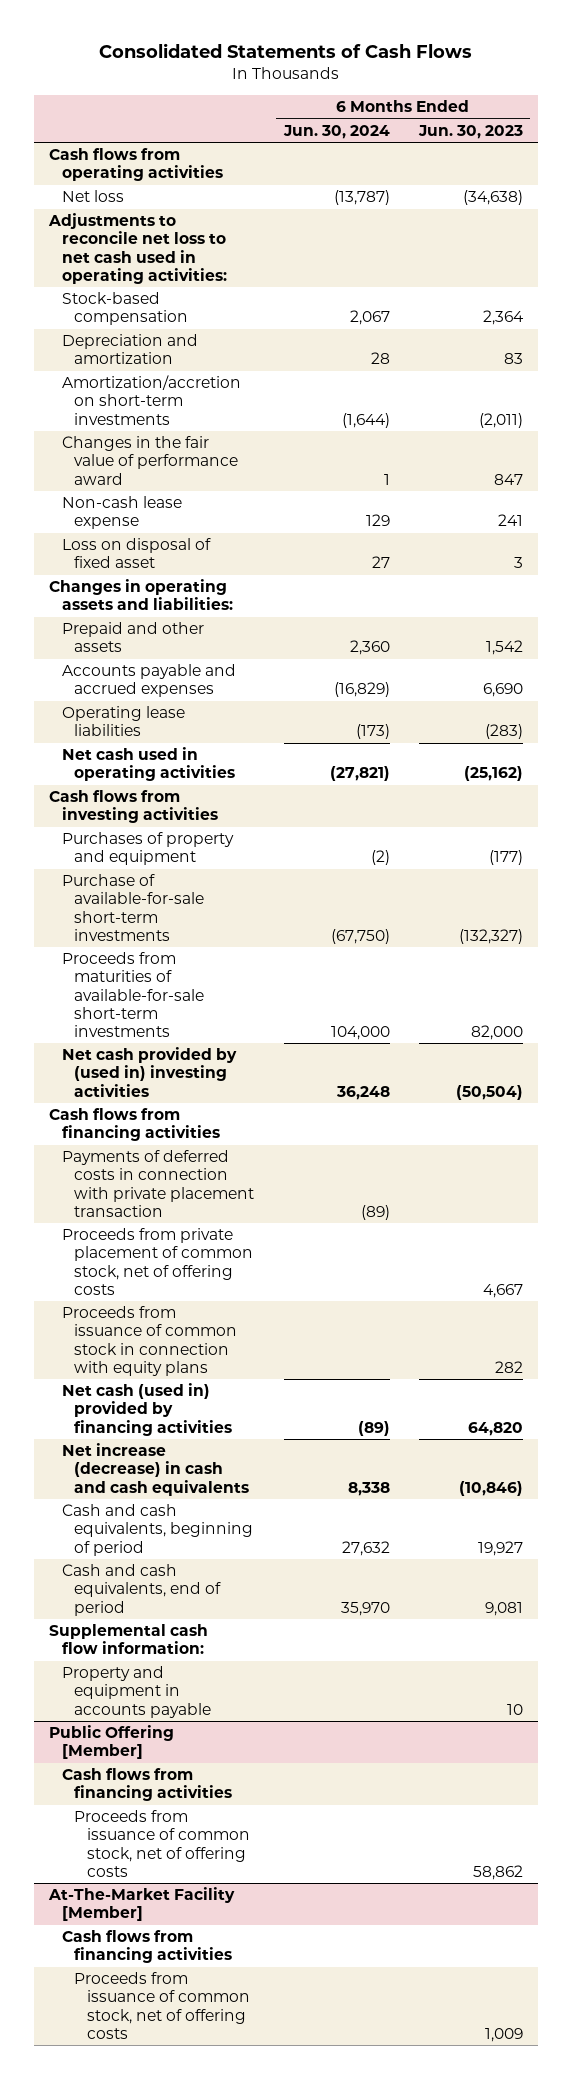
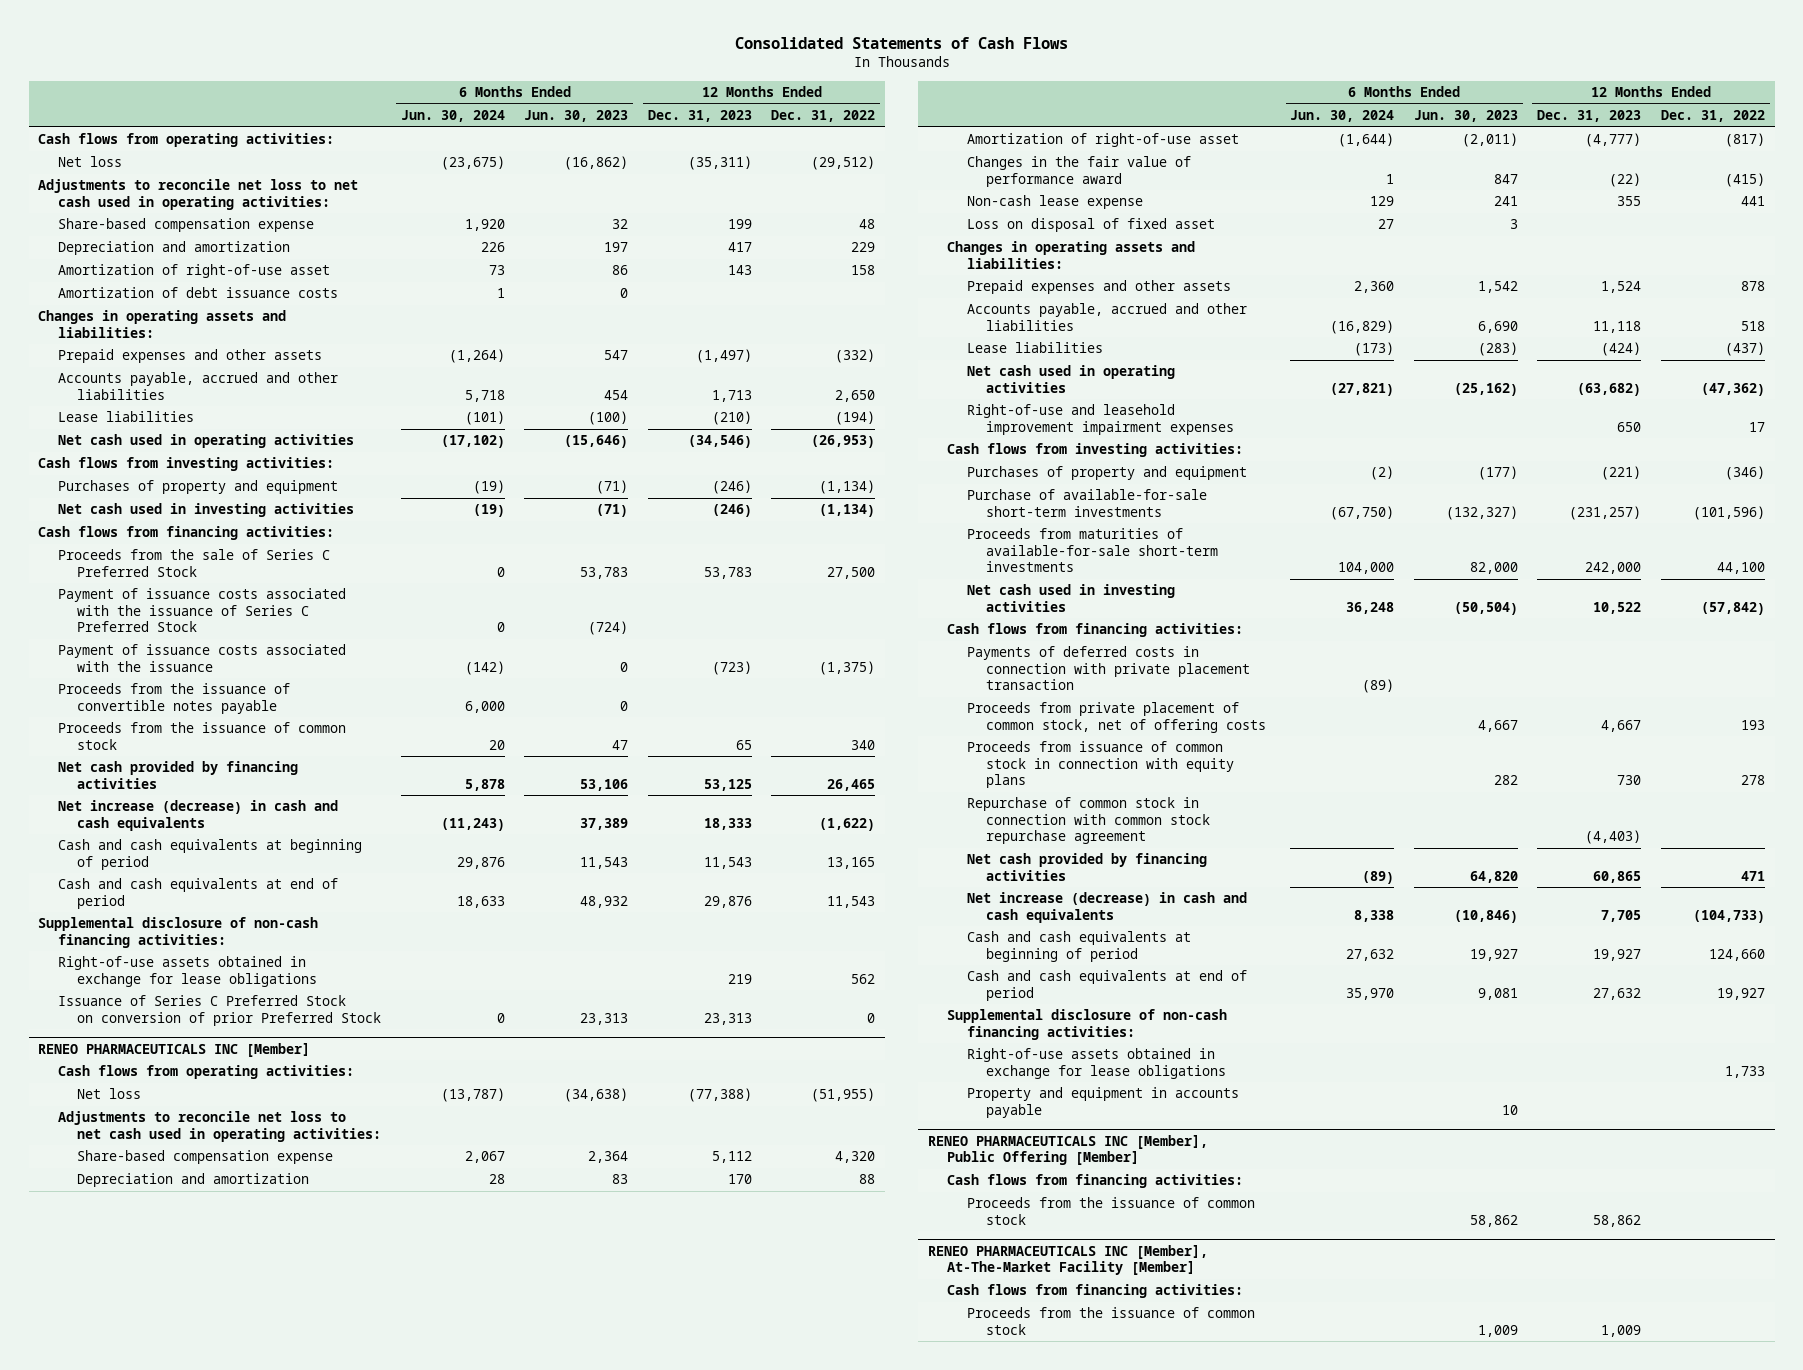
- | 6 Months Ended Jun. 30, 2024 | 6 Months Ended Jun. 30, 2023
+ | 6 Months Ended Jun. 30, 2024 | 6 Months Ended Jun. 30, 2023 | 12 Months Ended Dec. 31, 2023 | 12 Months Ended Dec. 31, 2022
- Cash flows from operating activities
+ Cash flows from operating activities:
+ Net loss | (23,675) | (16,862) | (35,311) | (29,512)
+ Adjustments to reconcile net loss to net cash used in operating activities:
+ Share-based compensation expense | 1,920 | 32 | 199 | 48
+ Depreciation and amortization | 226 | 197 | 417 | 229
+ Amortization of right-of-use asset | 73 | 86 | 143 | 158
+ Amortization of debt issuance costs | 1 | 0 | |
+ Changes in operating assets and liabilities:
+ Prepaid expenses and other assets | (1,264) | 547 | (1,497) | (332)
+ Accounts payable, accrued and other liabilities | 5,718 | 454 | 1,713 | 2,650
+ Lease liabilities | (101) | (100) | (210) | (194)
+ Net cash used in operating activities | (17,102) | (15,646) | (34,546) | (26,953)
+ Cash flows from investing activities:
+ Purchases of property and equipment | (19) | (71) | (246) | (1,134)
+ Net cash used in investing activities | (19) | (71) | (246) | (1,134)
+ Cash flows from financing activities:
+ Proceeds from the sale of Series C Preferred Stock | 0 | 53,783 | 53,783 | 27,500
+ Payment of issuance costs associated with the issuance of Series C Preferred Stock | 0 | (724) | |
+ Payment of issuance costs associated with the issuance | (142) | 0 | (723) | (1,375)
+ Proceeds from the issuance of convertible notes payable | 6,000 | 0 | |
+ Proceeds from the issuance of common stock | 20 | 47 | 65 | 340
+ Net cash provided by financing activities | 5,878 | 53,106 | 53,125 | 26,465
+ Net increase (decrease) in cash and cash equivalents | (11,243) | 37,389 | 18,333 | (1,622)
+ Cash and cash equivalents at beginning of period | 29,876 | 11,543 | 11,543 | 13,165
+ Cash and cash equivalents at end of period | 18,633 | 48,932 | 29,876 | 11,543
+ Supplemental disclosure of non-cash financing activities:
+ Right-of-use assets obtained in exchange for lease obligations | | | 219 | 562
+ Issuance of Series C Preferred Stock on conversion of prior Preferred Stock | 0 | 23,313 | 23,313 | 0
+ RENEO PHARMACEUTICALS INC [Member]
+ Cash flows from operating activities:
- Stock-based compensation | 2,067 | 2,364
+ Share-based compensation expense | 2,067 | 2,364 | 5,112 | 4,320
- Amortization/accretion on short-term investments | (1,644) | (2,011)
+ Amortization of right-of-use asset | (1,644) | (2,011) | (4,777) | (817)
- Prepaid and other assets | 2,360 | 1,542
- Accounts payable and accrued expenses | (16,829) | 6,690
- Operating lease liabilities | (173) | (283)
+ Prepaid expenses and other assets | 2,360 | 1,542 | 1,524 | 878
+ Accounts payable, accrued and other liabilities | (16,829) | 6,690 | 11,118 | 518
+ Lease liabilities | (173) | (283) | (424) | (437)
- Cash flows from investing activities
+ Right-of-use and leasehold improvement impairment expenses | | | 650 | 17
+ Cash flows from investing activities:
- Net cash provided by (used in) investing activities | 36,248 | (50,504)
- Cash flows from financing activities
+ Net cash used in investing activities | 36,248 | (50,504) | 10,522 | (57,842)
+ Cash flows from financing activities:
- Net cash (used in) provided by financing activities | (89) | 64,820
+ Repurchase of common stock in connection with common stock repurchase agreement | | | (4,403) |
+ Net cash provided by financing activities | (89) | 64,820 | 60,865 | 471
- Cash and cash equivalents, beginning of period | 27,632 | 19,927
- Cash and cash equivalents, end of period | 35,970 | 9,081
- Supplemental cash flow information:
+ Cash and cash equivalents at beginning of period | 27,632 | 19,927 | 19,927 | 124,660
+ Cash and cash equivalents at end of period | 35,970 | 9,081 | 27,632 | 19,927
+ Supplemental disclosure of non-cash financing activities:
+ Right-of-use assets obtained in exchange for lease obligations | | | | 1,733
- Public Offering [Member]
- Cash flows from financing activities
- Proceeds from issuance of common stock, net of offering costs | | 58,862
- At-The-Market Facility [Member]
- Cash flows from financing activities
- Proceeds from issuance of common stock, net of offering costs | | 1,009
+ RENEO PHARMACEUTICALS INC [Member], Public Offering [Member]
+ Cash flows from financing activities:
+ Proceeds from the issuance of common stock | | 58,862 | 58,862 |
+ RENEO PHARMACEUTICALS INC [Member], At-The-Market Facility [Member]
+ Cash flows from financing activities:
+ Proceeds from the issuance of common stock | | 1,009 | 1,009 |

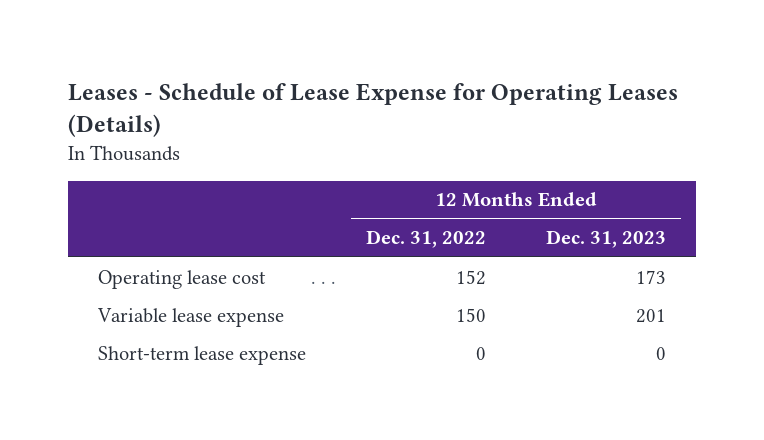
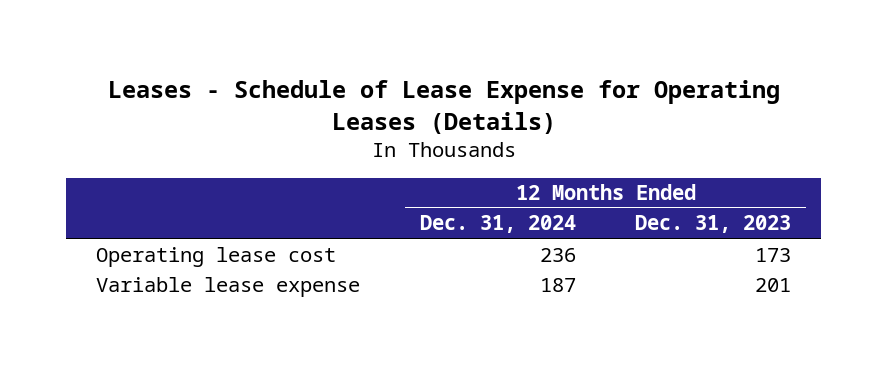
- | 12 Months Ended Dec. 31, 2022 | 12 Months Ended Dec. 31, 2023
+ | 12 Months Ended Dec. 31, 2024 | 12 Months Ended Dec. 31, 2023
- Short-term lease expense | 0 | 0

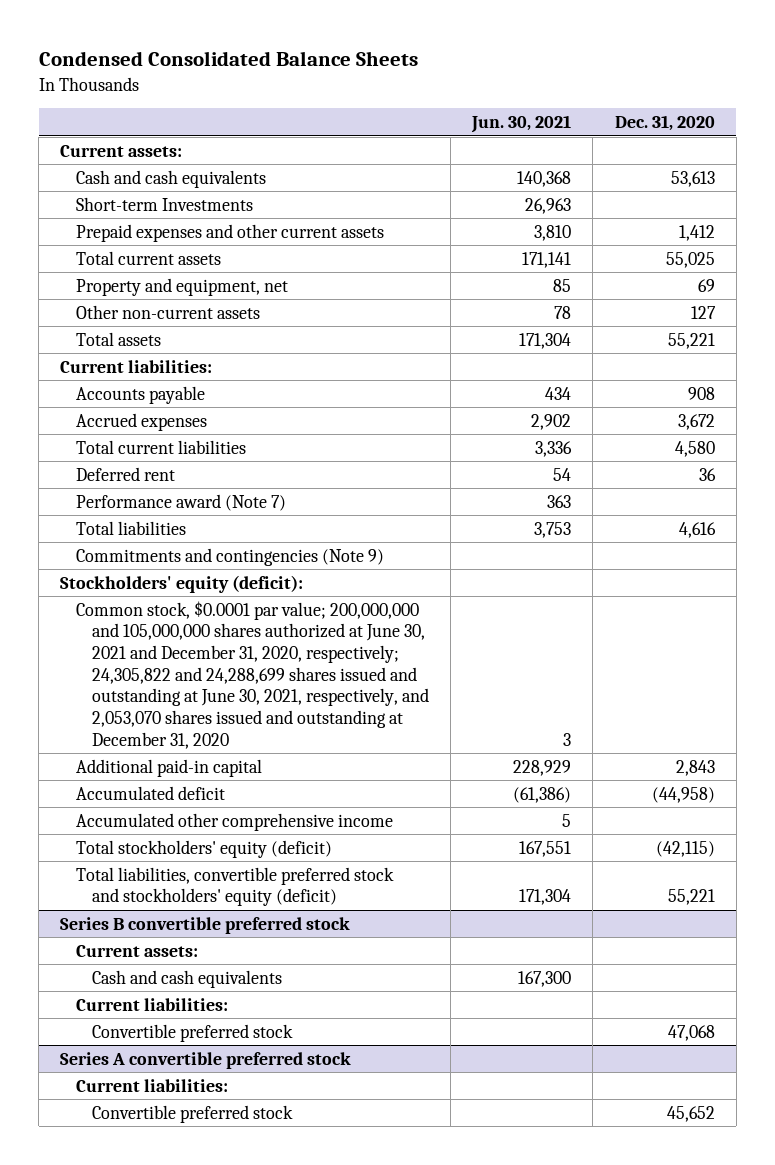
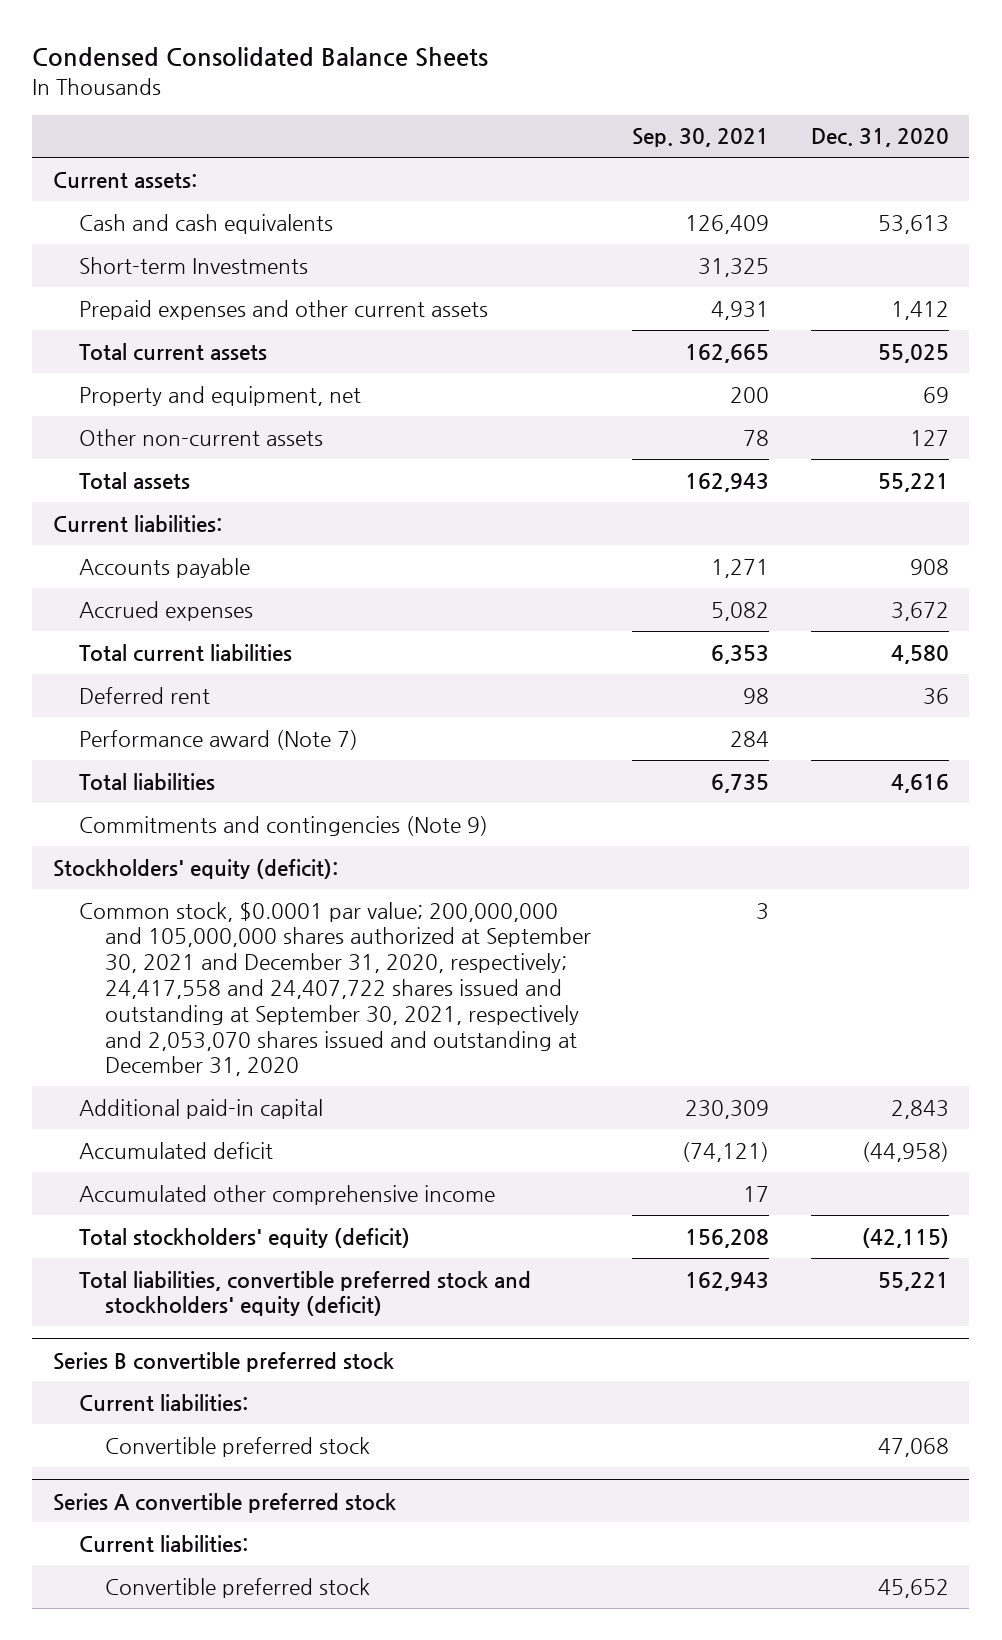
- | Jun. 30, 2021 | Dec. 31, 2020
+ | Sep. 30, 2021 | Dec. 31, 2020
- Common stock, $0.0001 par value; 200,000,000 and 105,000,000 shares authorized at June 30, 2021 and December 31, 2020, respectively; 24,305,822 and 24,288,699 shares issued and outstanding at June 30, 2021, respectively, and 2,053,070 shares issued and outstanding at December 31, 2020 | 3 |
+ Common stock, $0.0001 par value; 200,000,000 and 105,000,000 shares authorized at September 30, 2021 and December 31, 2020, respectively; 24,417,558 and 24,407,722 shares issued and outstanding at September 30, 2021, respectively and 2,053,070 shares issued and outstanding at December 31, 2020 | 3 |
@ Series B convertible preferred stock
- Current assets:
- Cash and cash equivalents | 167,300 |

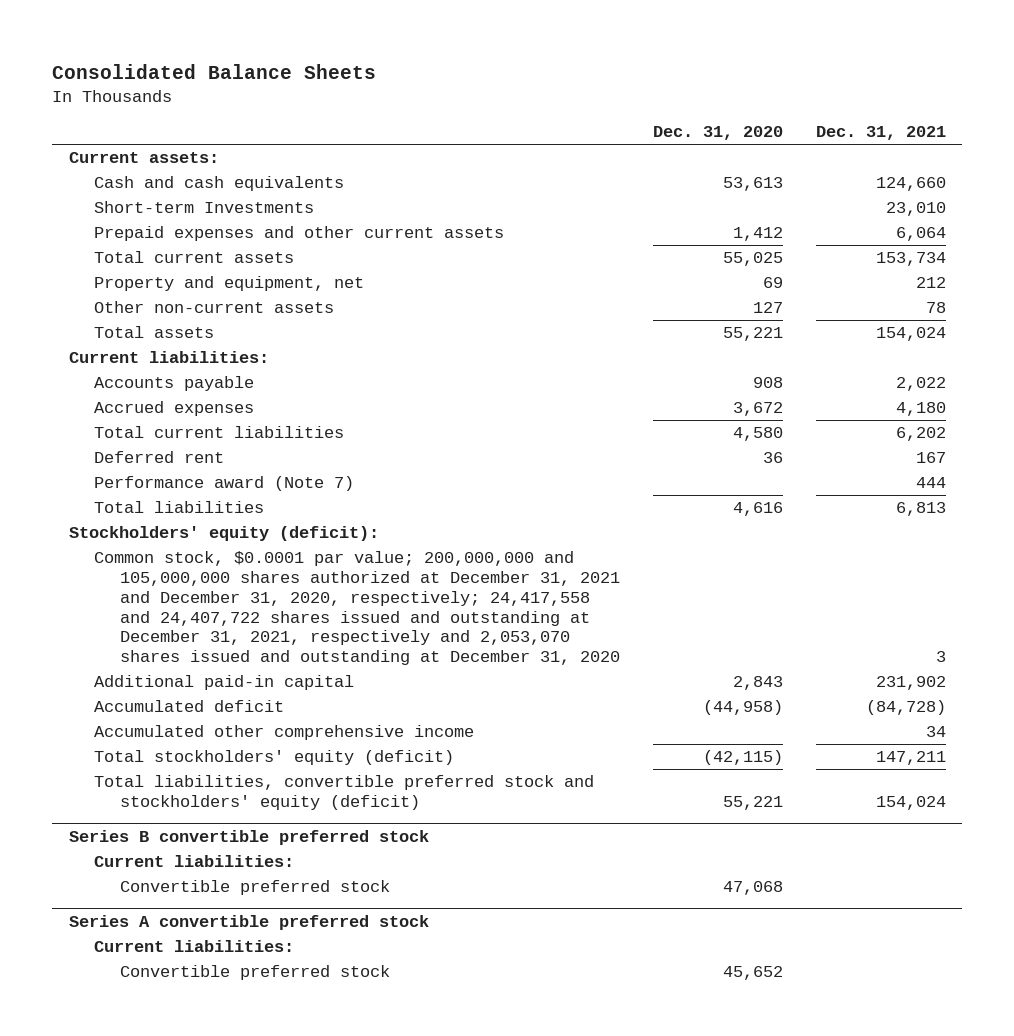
- Condensed Consolidated Balance Sheets
+ Consolidated Balance Sheets
- | Sep. 30, 2021 | Dec. 31, 2020
+ | Dec. 31, 2020 | Dec. 31, 2021
- Commitments and contingencies (Note 9)
- Common stock, $0.0001 par value; 200,000,000 and 105,000,000 shares authorized at September 30, 2021 and December 31, 2020, respectively; 24,417,558 and 24,407,722 shares issued and outstanding at September 30, 2021, respectively and 2,053,070 shares issued and outstanding at December 31, 2020 | 3 |
+ Common stock, $0.0001 par value; 200,000,000 and 105,000,000 shares authorized at December 31, 2021 and December 31, 2020, respectively; 24,417,558 and 24,407,722 shares issued and outstanding at December 31, 2021, respectively and 2,053,070 shares issued and outstanding at December 31, 2020 | | 3

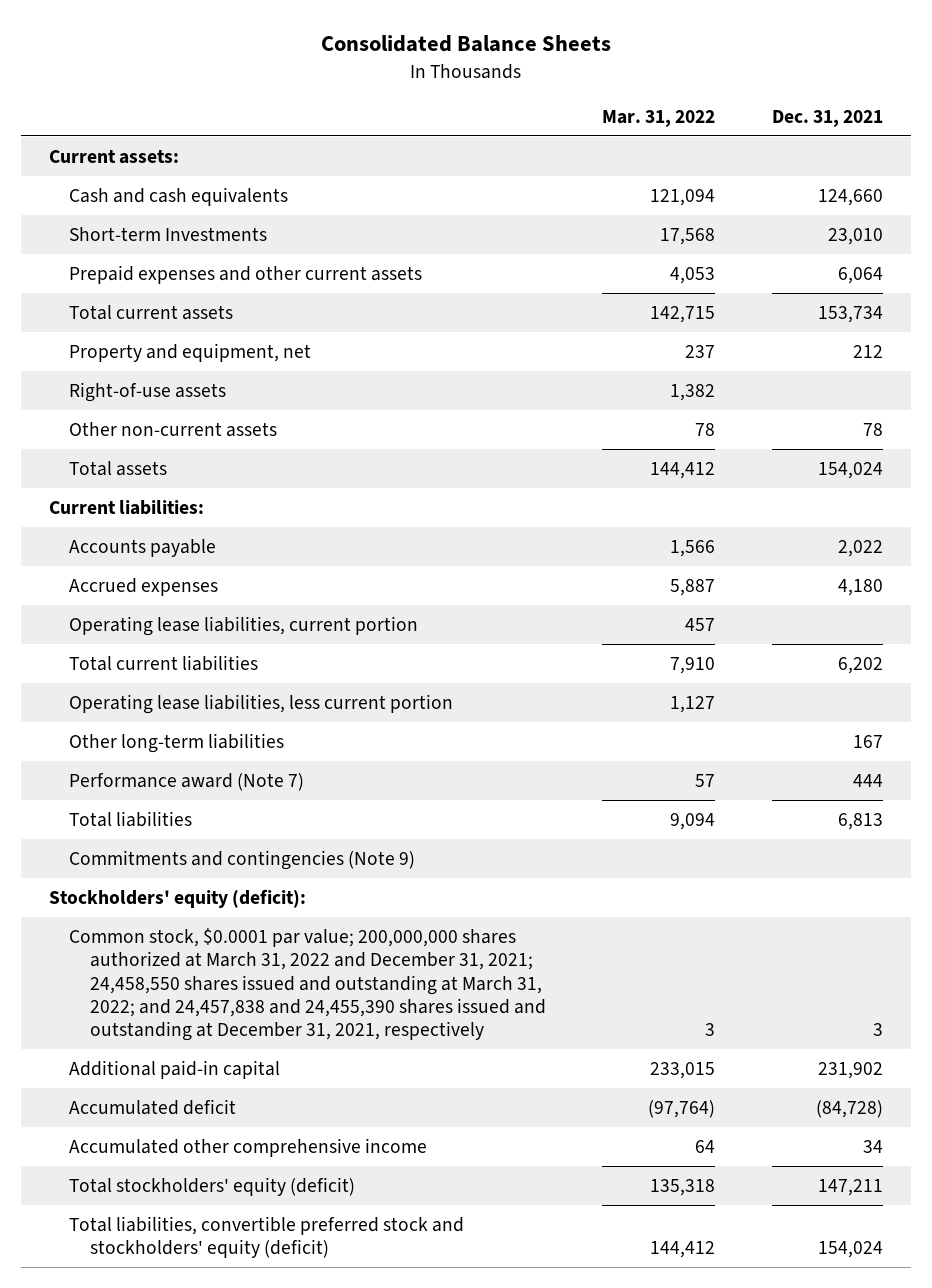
- | Dec. 31, 2020 | Dec. 31, 2021
+ | Mar. 31, 2022 | Dec. 31, 2021
+ Right-of-use assets | 1,382 |
+ Operating lease liabilities, current portion | 457 |
- Deferred rent | 36 | 167
+ Operating lease liabilities, less current portion | 1,127 |
+ Other long-term liabilities | | 167
+ Commitments and contingencies (Note 9)
- Common stock, $0.0001 par value; 200,000,000 and 105,000,000 shares authorized at December 31, 2021 and December 31, 2020, respectively; 24,417,558 and 24,407,722 shares issued and outstanding at December 31, 2021, respectively and 2,053,070 shares issued and outstanding at December 31, 2020 | | 3
+ Common stock, $0.0001 par value; 200,000,000 shares authorized at March 31, 2022 and December 31, 2021; 24,458,550 shares issued and outstanding at March 31, 2022; and 24,457,838 and 24,455,390 shares issued and outstanding at December 31, 2021, respectively | 3 | 3
- Series B convertible preferred stock
- Current liabilities:
- Convertible preferred stock | 47,068 |
- Series A convertible preferred stock
- Current liabilities:
- Convertible preferred stock | 45,652 |

